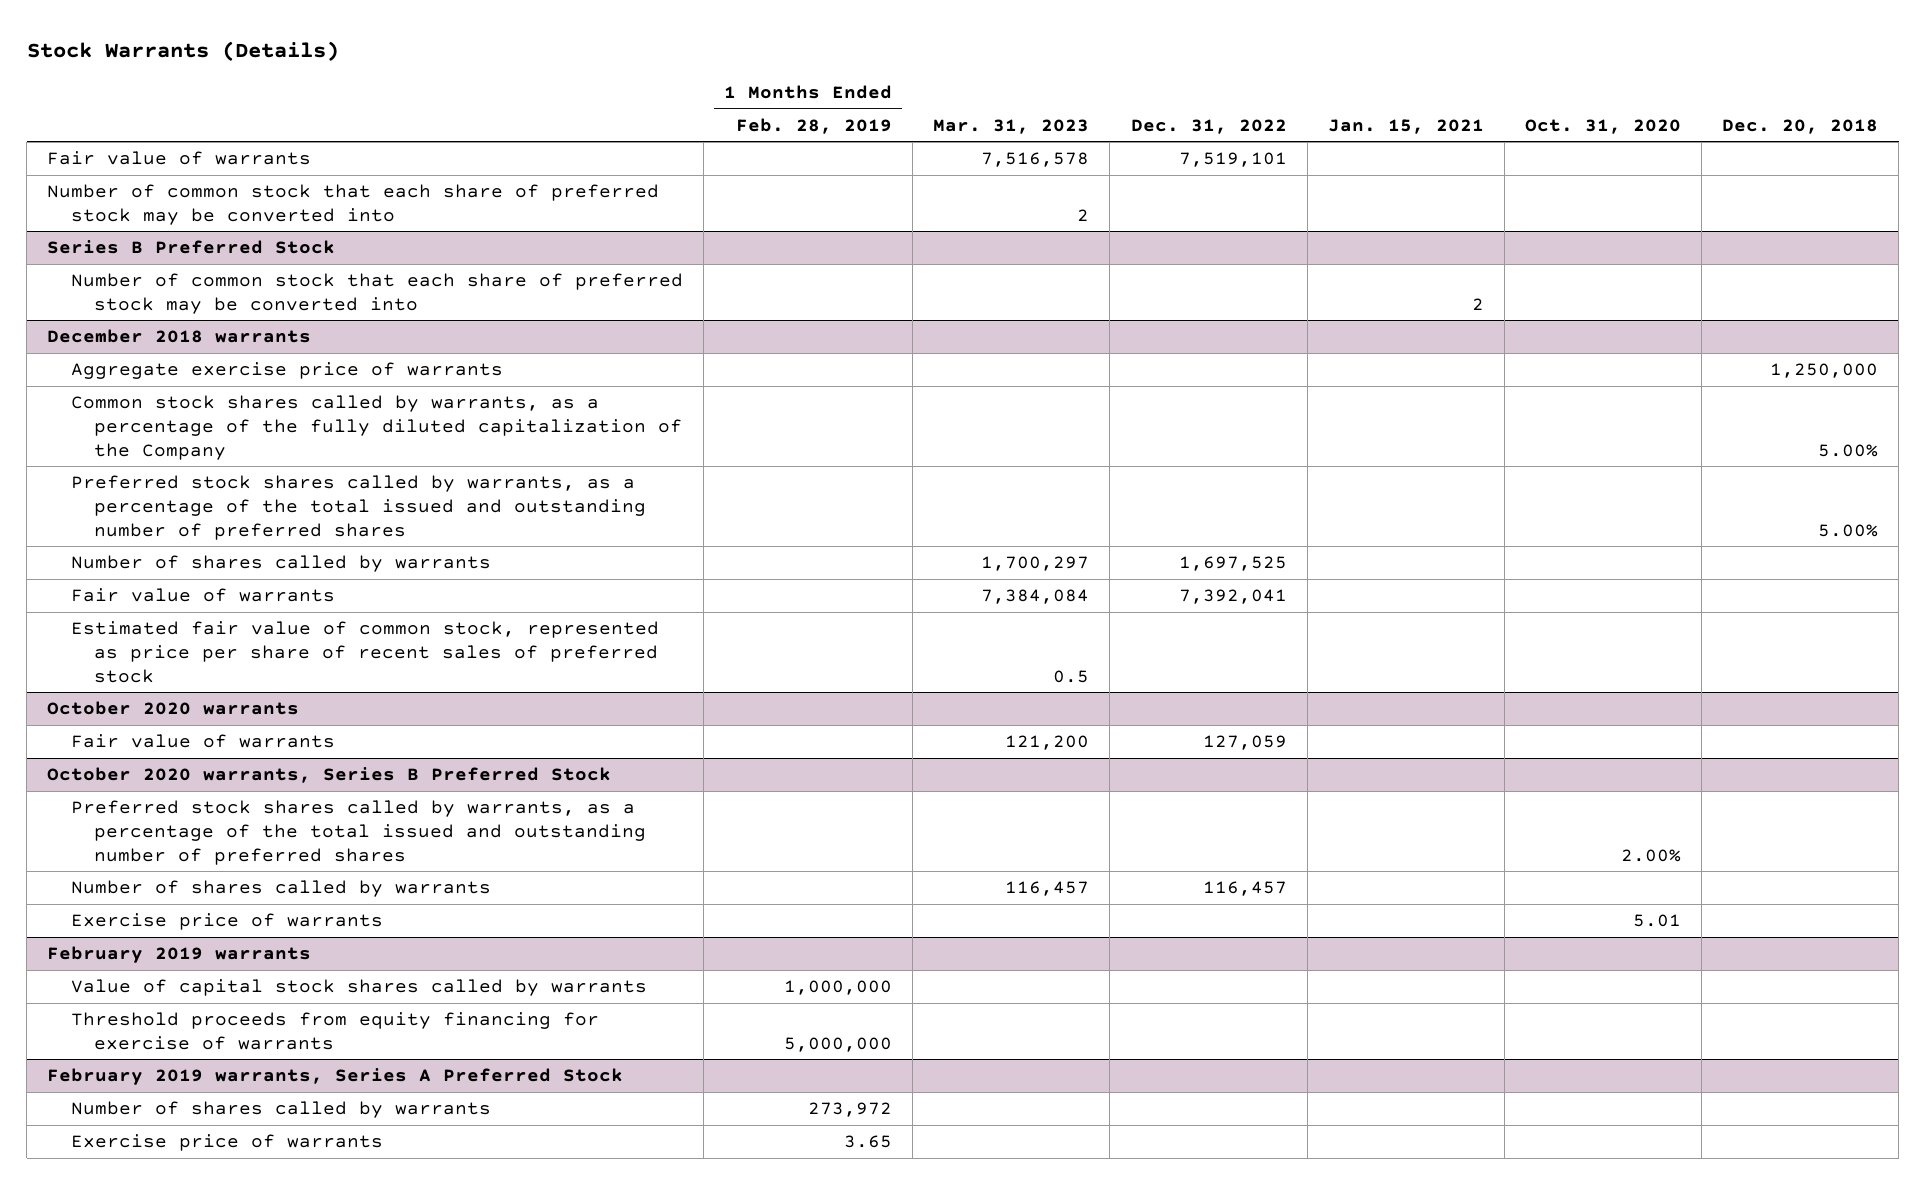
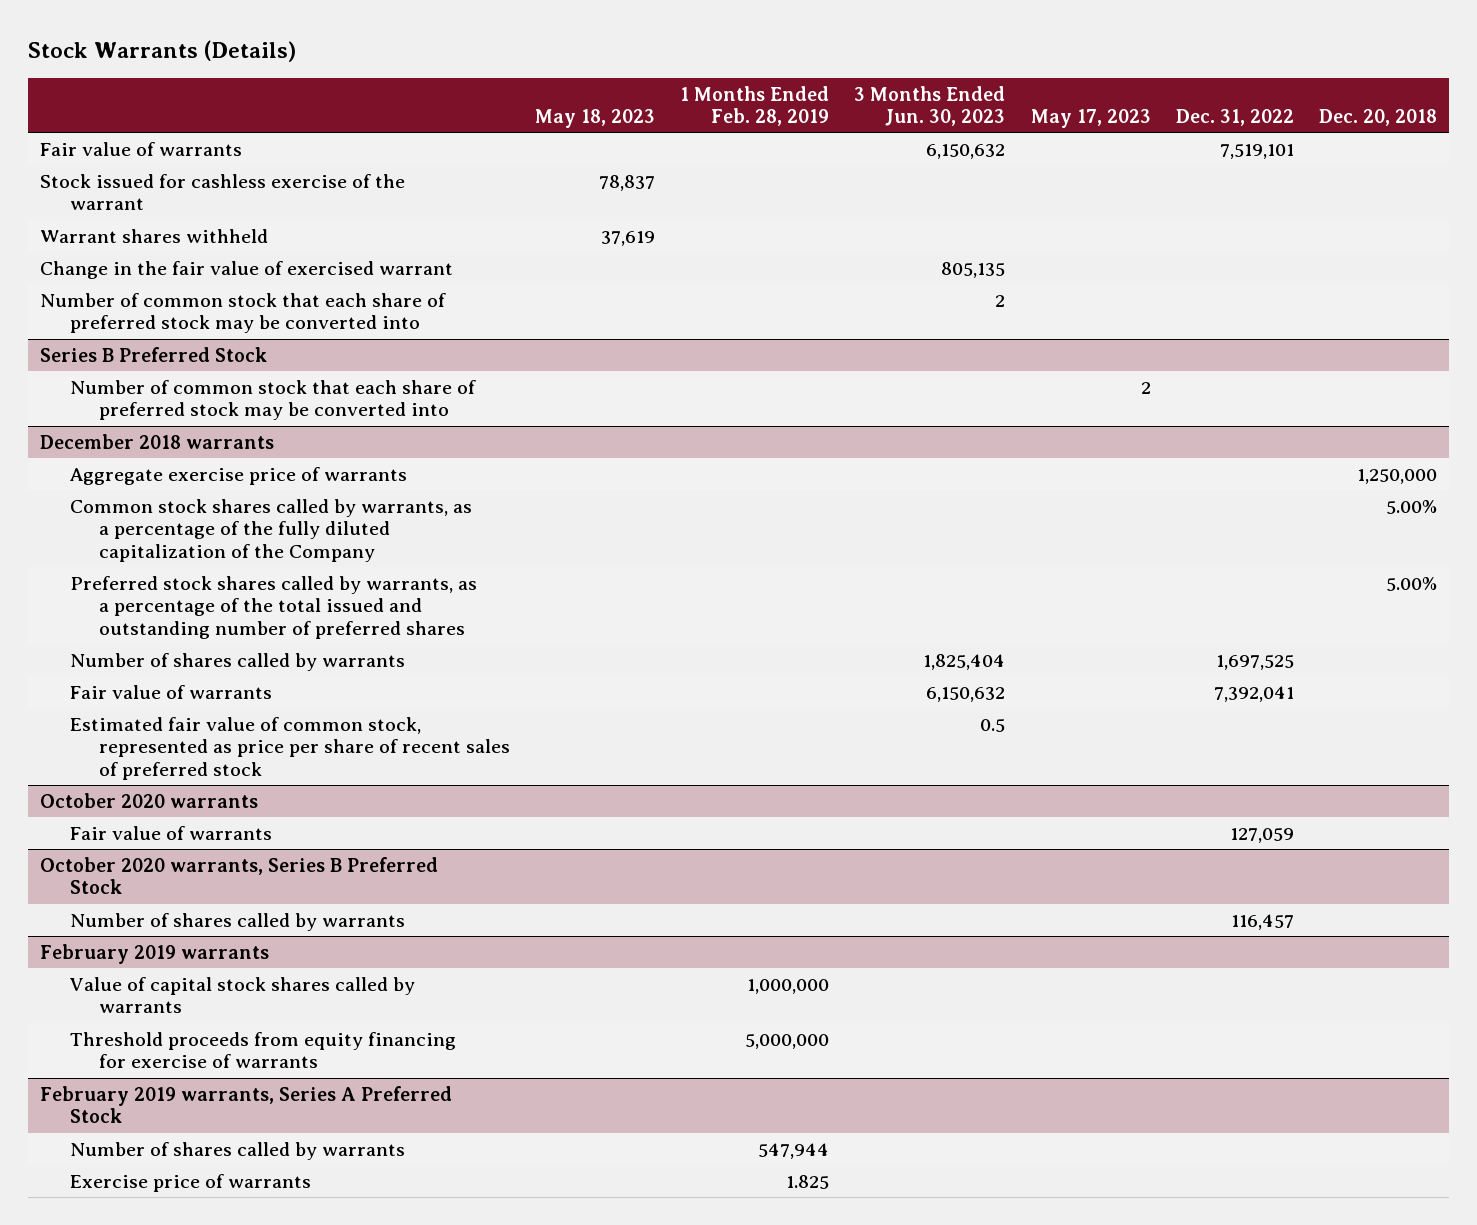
- | 1 Months Ended Feb. 28, 2019 | Mar. 31, 2023 | Dec. 31, 2022 | Jan. 15, 2021 | Oct. 31, 2020 | Dec. 20, 2018
+ | May 18, 2023 | 1 Months Ended Feb. 28, 2019 | 3 Months Ended Jun. 30, 2023 | May 17, 2023 | Dec. 31, 2022 | Dec. 20, 2018
+ Stock issued for cashless exercise of the warrant | 78,837 | | | | |
+ Warrant shares withheld | 37,619 | | | | |
+ Change in the fair value of exercised warrant | | | 805,135 | | |
@ October 2020 warrants, Series B Preferred Stock
- Preferred stock shares called by warrants, as a percentage of the total issued and outstanding number of preferred shares | | | | | 2.00% |
- Exercise price of warrants | | | | | 5.01 |
@ February 2019 warrants, Series A Preferred Stock
- Number of shares called by warrants | 273,972 | | | | |
- Exercise price of warrants | 3.65 | | | | |
+ Number of shares called by warrants | | 547,944 | | | |
+ Exercise price of warrants | | 1.825 | | | |

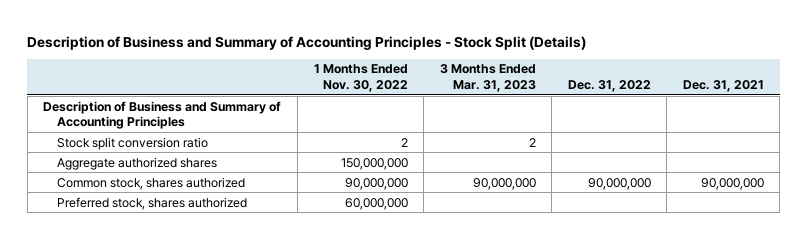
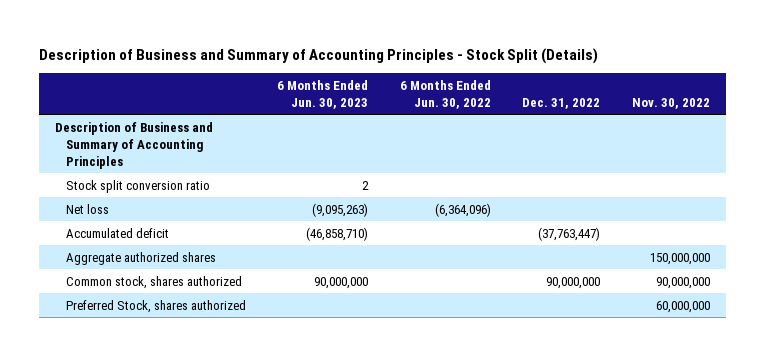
- | 1 Months Ended Nov. 30, 2022 | 3 Months Ended Mar. 31, 2023 | Dec. 31, 2022 | Dec. 31, 2021
+ | 6 Months Ended Jun. 30, 2023 | 6 Months Ended Jun. 30, 2022 | Dec. 31, 2022 | Nov. 30, 2022
+ Net loss | (9,095,263) | (6,364,096) | |
+ Accumulated deficit | (46,858,710) | | (37,763,447) |
- Preferred stock, shares authorized | 60,000,000 | | |
+ Preferred Stock, shares authorized | | | | 60,000,000

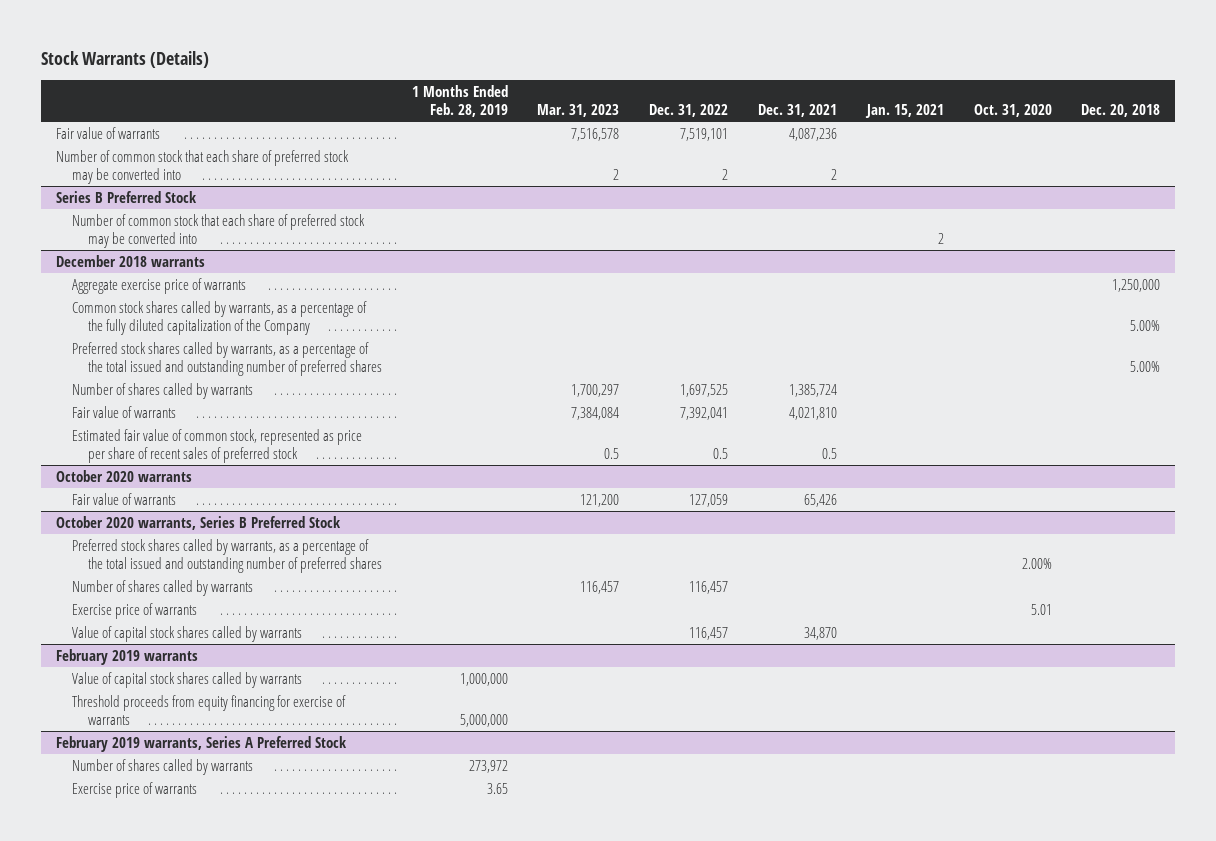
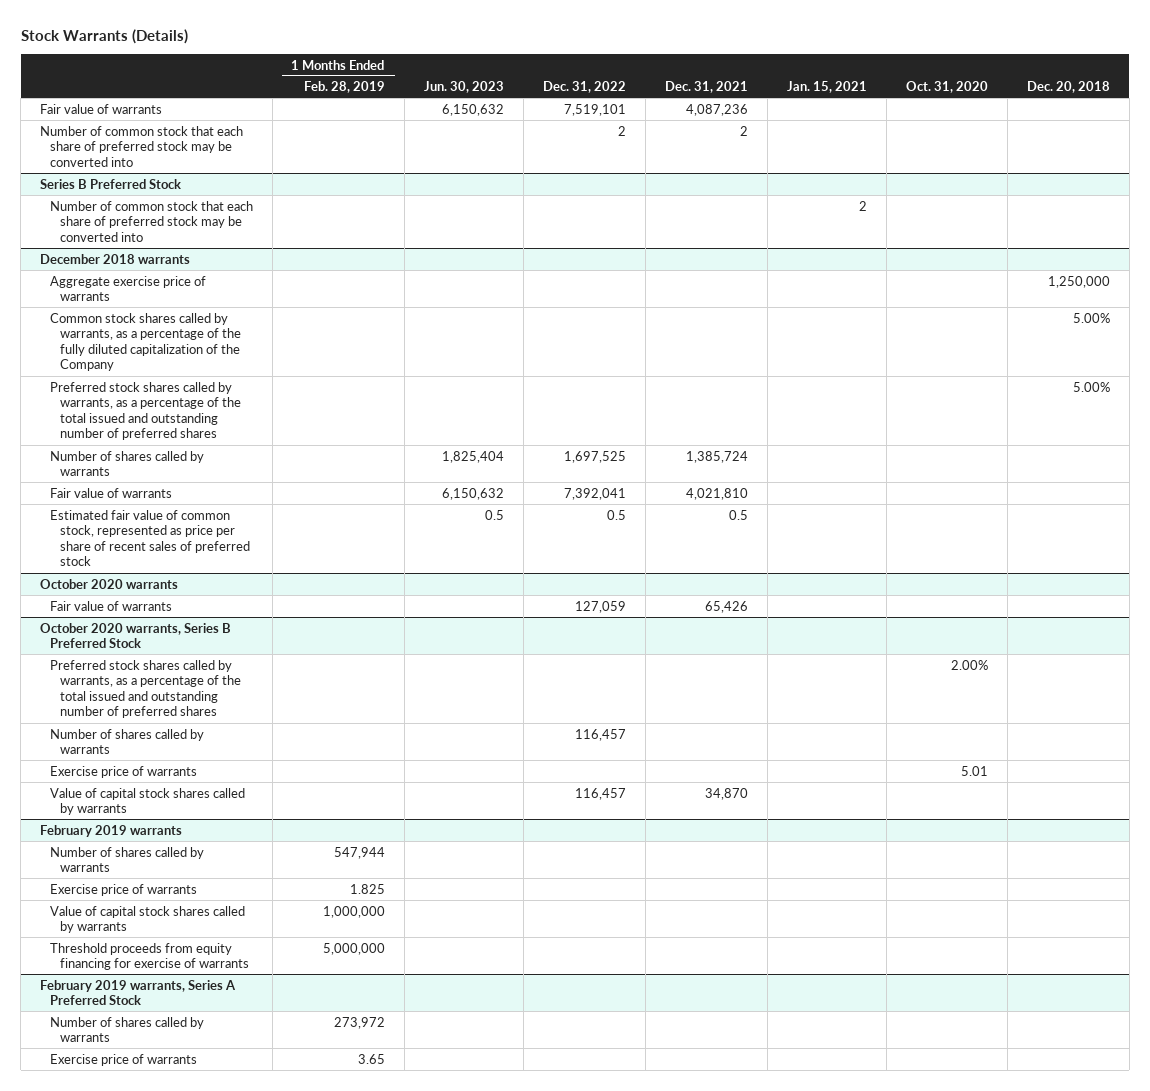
- | 1 Months Ended Feb. 28, 2019 | Mar. 31, 2023 | Dec. 31, 2022 | Dec. 31, 2021 | Jan. 15, 2021 | Oct. 31, 2020 | Dec. 20, 2018
+ | 1 Months Ended Feb. 28, 2019 | Jun. 30, 2023 | Dec. 31, 2022 | Dec. 31, 2021 | Jan. 15, 2021 | Oct. 31, 2020 | Dec. 20, 2018
@ February 2019 warrants
+ Number of shares called by warrants | 547,944 | | | | | |
+ Exercise price of warrants | 1.825 | | | | | |

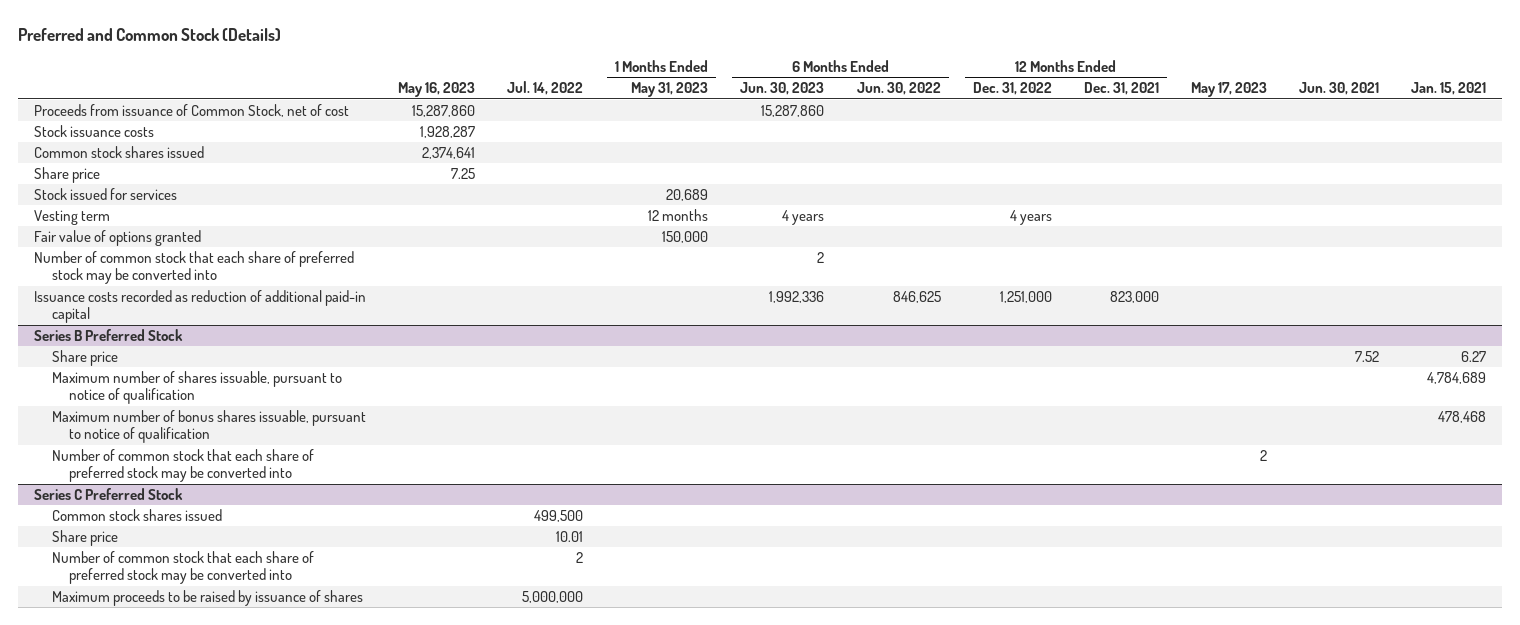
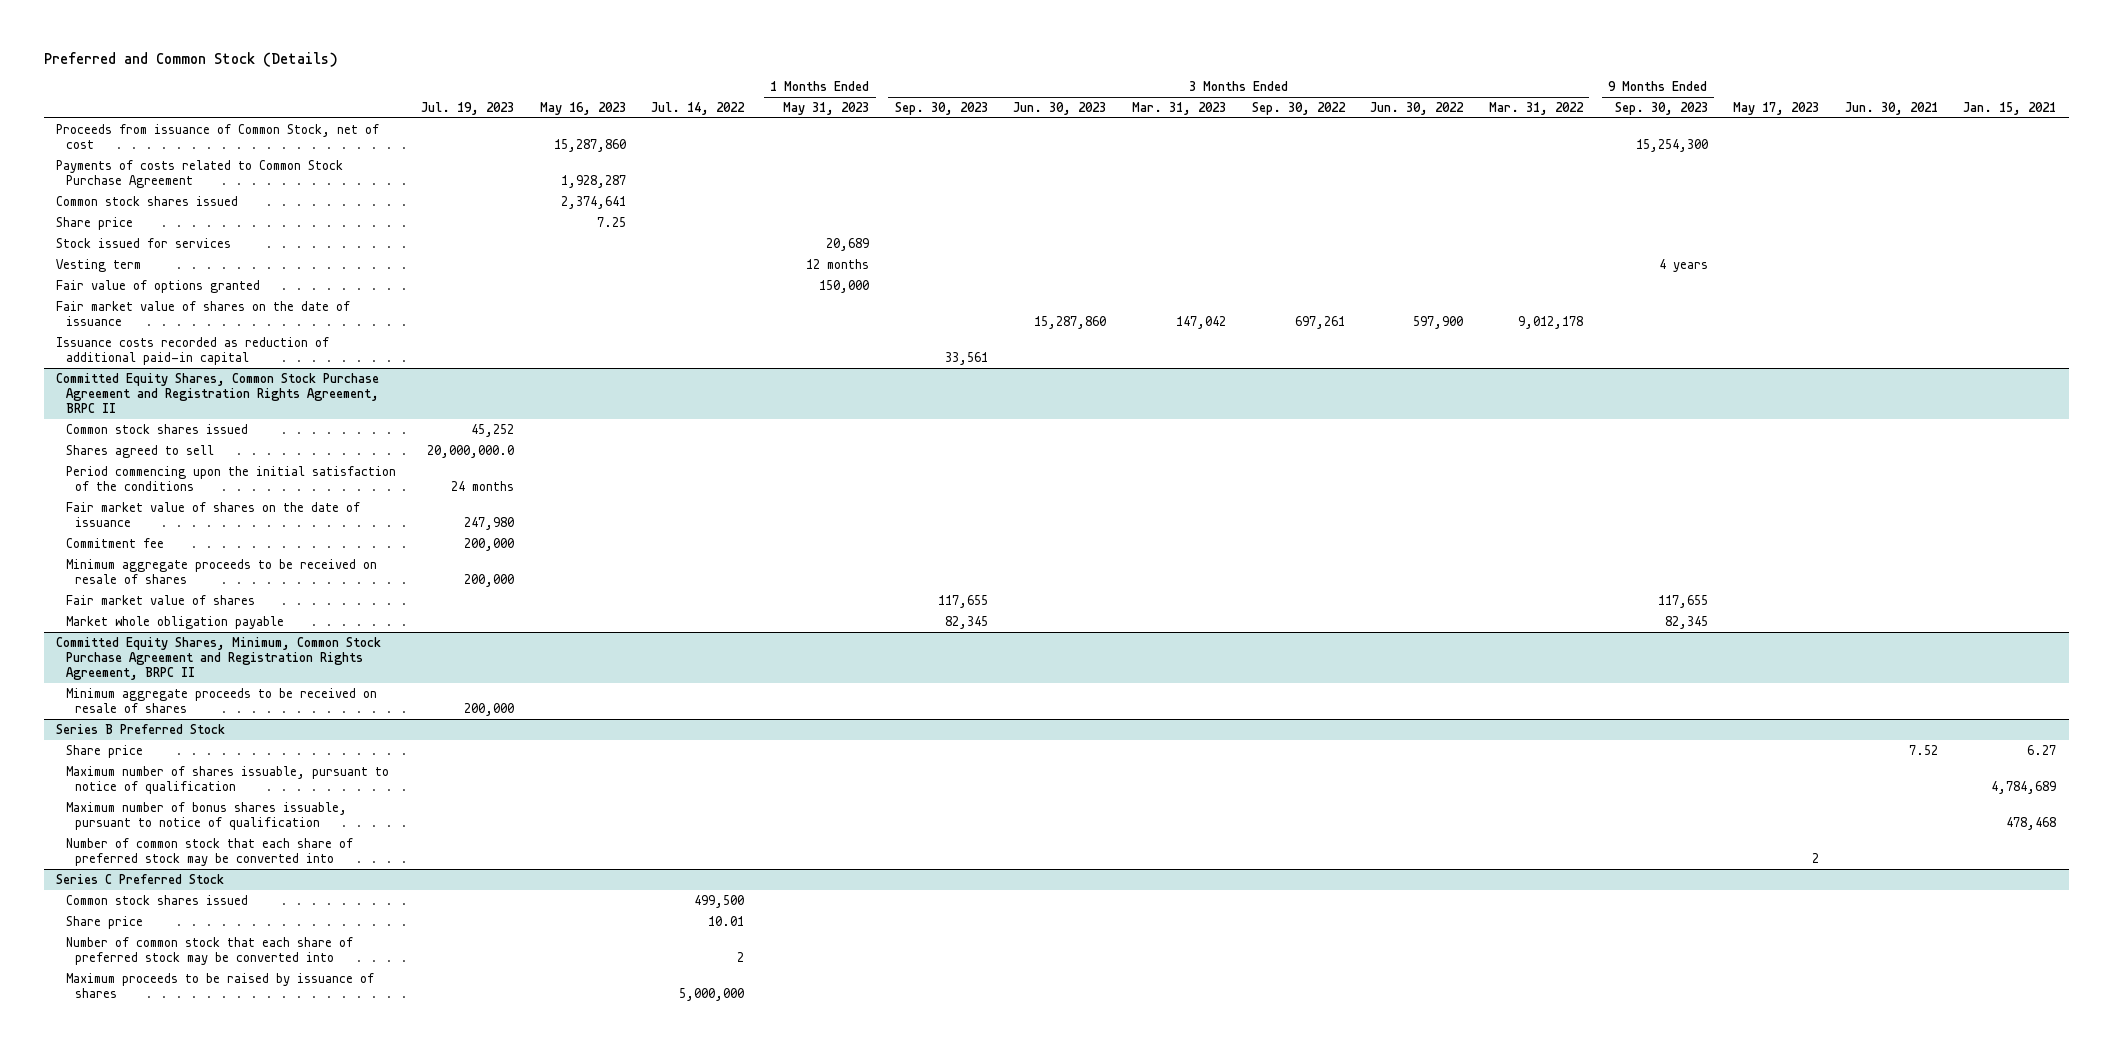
- | May 16, 2023 | Jul. 14, 2022 | 1 Months Ended May 31, 2023 | 6 Months Ended Jun. 30, 2023 | 6 Months Ended Jun. 30, 2022 | 12 Months Ended Dec. 31, 2022 | 12 Months Ended Dec. 31, 2021 | May 17, 2023 | Jun. 30, 2021 | Jan. 15, 2021
+ | Jul. 19, 2023 | May 16, 2023 | Jul. 14, 2022 | 1 Months Ended May 31, 2023 | 3 Months Ended Sep. 30, 2023 | 3 Months Ended Jun. 30, 2023 | 3 Months Ended Mar. 31, 2023 | 3 Months Ended Sep. 30, 2022 | 3 Months Ended Jun. 30, 2022 | 3 Months Ended Mar. 31, 2022 | 9 Months Ended Sep. 30, 2023 | May 17, 2023 | Jun. 30, 2021 | Jan. 15, 2021
- Stock issuance costs | 1,928,287 | | | | | | | | |
+ Payments of costs related to Common Stock Purchase Agreement | | 1,928,287 | | | | | | | | | | | |
- Number of common stock that each share of preferred stock may be converted into | | | | 2 | | | | | |
+ Fair market value of shares on the date of issuance | | | | | | 15,287,860 | 147,042 | 697,261 | 597,900 | 9,012,178 | | | |
+ Committed Equity Shares, Common Stock Purchase Agreement and Registration Rights Agreement, BRPC II
+ Common stock shares issued | 45,252 | | | | | | | | | | | | |
+ Shares agreed to sell | 20,000,000.0 | | | | | | | | | | | | |
+ Period commencing upon the initial satisfaction of the conditions | 24 months | | | | | | | | | | | | |
+ Fair market value of shares on the date of issuance | 247,980 | | | | | | | | | | | | |
+ Commitment fee | 200,000 | | | | | | | | | | | | |
+ Minimum aggregate proceeds to be received on resale of shares | 200,000 | | | | | | | | | | | | |
+ Fair market value of shares | | | | | 117,655 | | | | | | 117,655 | | |
+ Market whole obligation payable | | | | | 82,345 | | | | | | 82,345 | | |
+ Committed Equity Shares, Minimum, Common Stock Purchase Agreement and Registration Rights Agreement, BRPC II
+ Minimum aggregate proceeds to be received on resale of shares | 200,000 | | | | | | | | | | | | |

